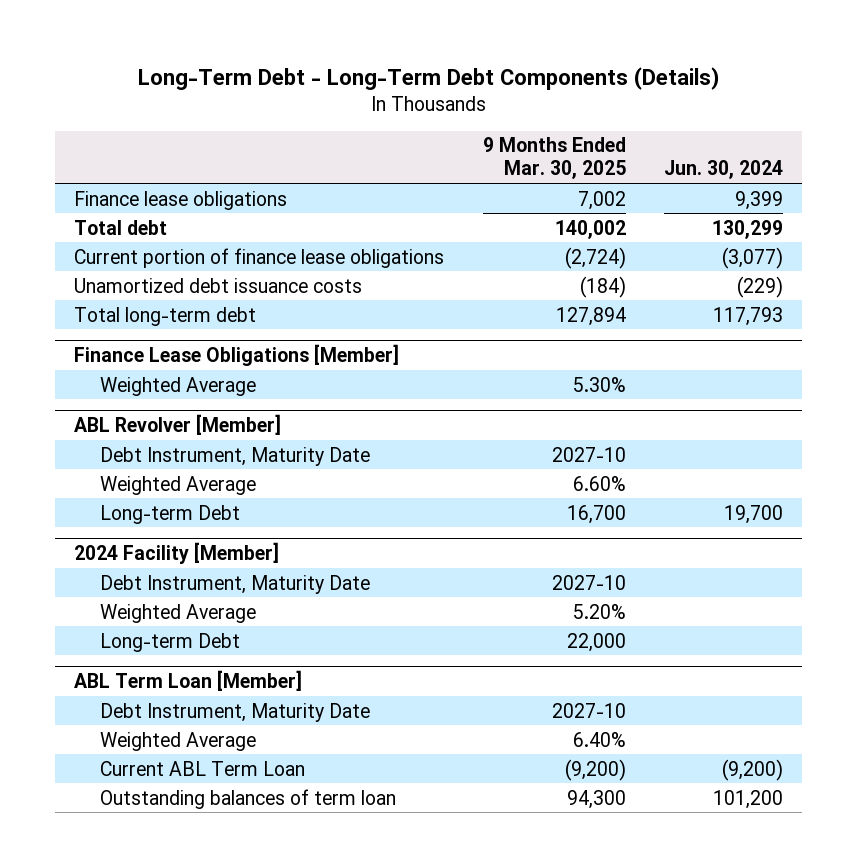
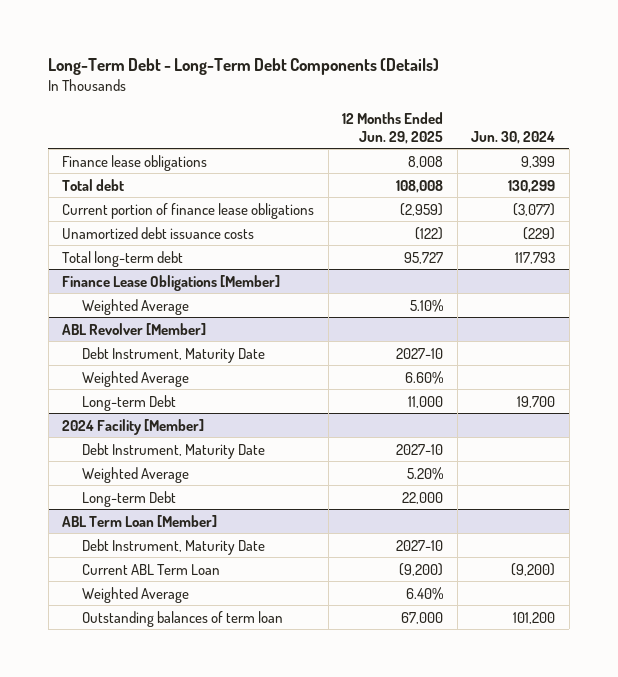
- | 9 Months Ended Mar. 30, 2025 | Jun. 30, 2024
+ | 12 Months Ended Jun. 29, 2025 | Jun. 30, 2024
@ ABL Term Loan [Member]
moved down: Weighted Average | 6.40% |

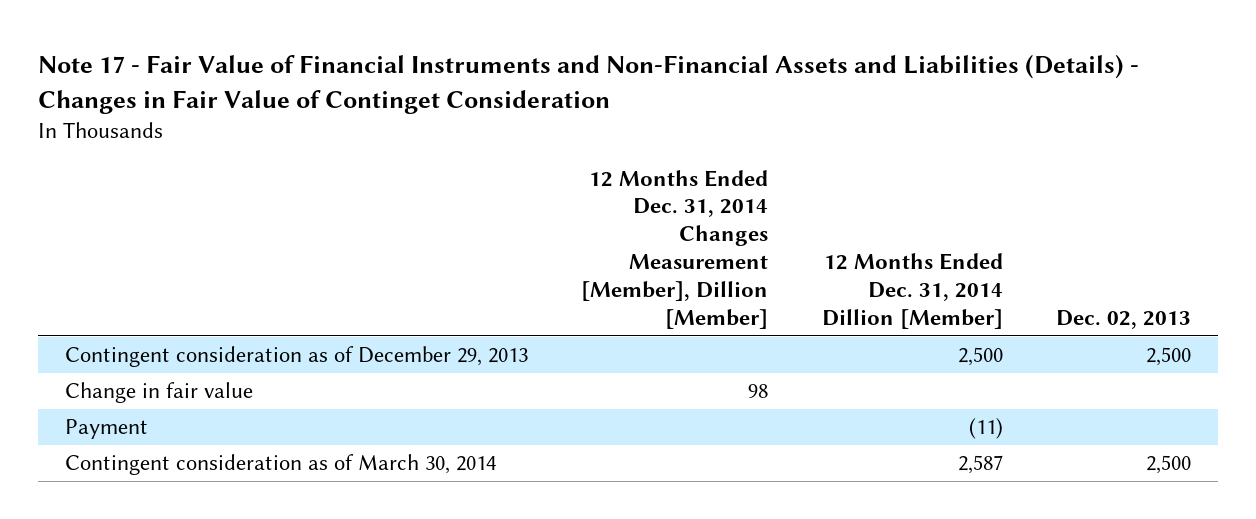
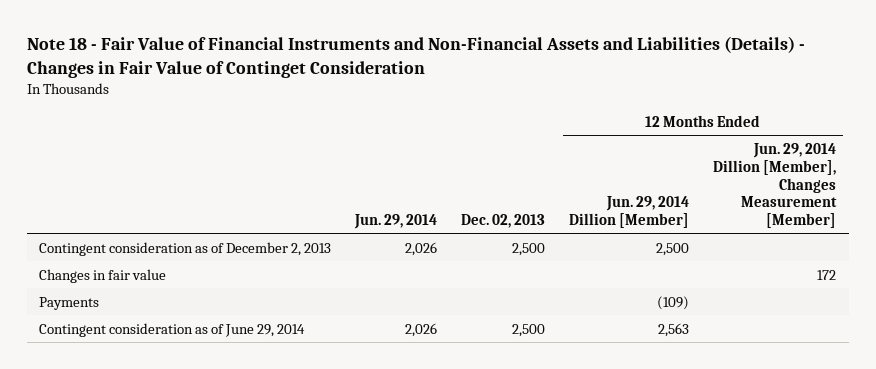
- Note 17 - Fair Value of Financial Instruments and Non-Financial Assets and Liabilities (Details) - Changes in Fair Value of Continget Consideration
+ Note 18 - Fair Value of Financial Instruments and Non-Financial Assets and Liabilities (Details) - Changes in Fair Value of Continget Consideration
- | 12 Months Ended Dec. 31, 2014 Changes Measurement [Member], Dillion [Member] | 12 Months Ended Dec. 31, 2014 Dillion [Member] | Dec. 02, 2013
+ | Jun. 29, 2014 | Dec. 02, 2013 | 12 Months Ended Jun. 29, 2014 Dillion [Member] | 12 Months Ended Jun. 29, 2014 Dillion [Member], Changes Measurement [Member]
- Contingent consideration as of December 29, 2013 | | 2,500 | 2,500
- Change in fair value | 98 | |
- Payment | | (11) |
- Contingent consideration as of March 30, 2014 | | 2,587 | 2,500
+ Contingent consideration as of December 2, 2013 | 2,026 | 2,500 | 2,500 |
+ Changes in fair value | | | | 172
+ Payments | | | (109) |
+ Contingent consideration as of June 29, 2014 | 2,026 | 2,500 | 2,563 |

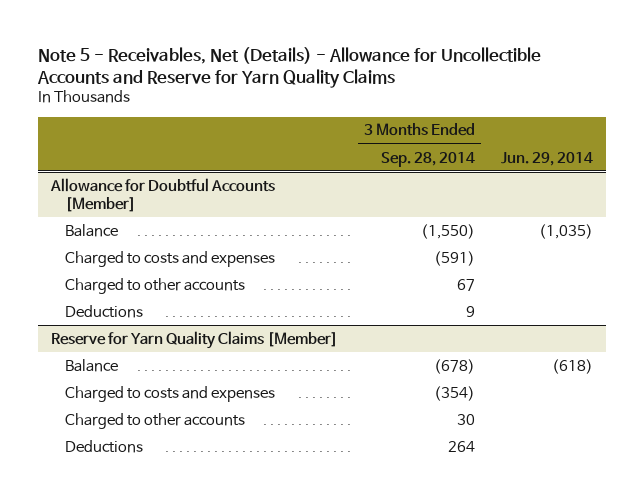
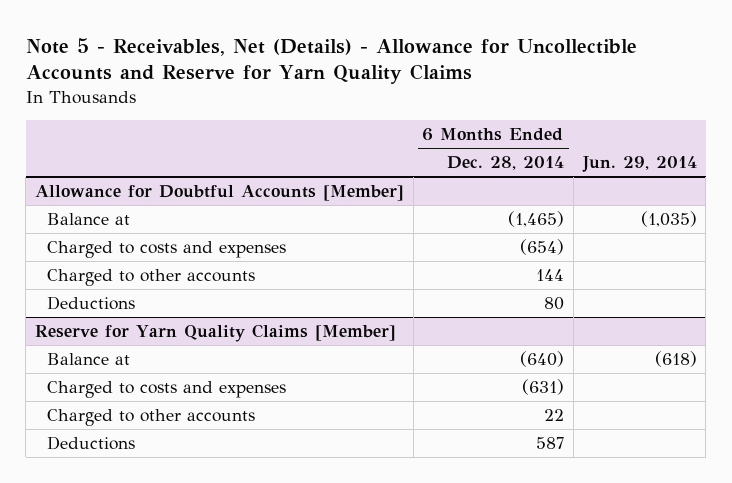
- | 3 Months Ended Sep. 28, 2014 | Jun. 29, 2014
+ | 6 Months Ended Dec. 28, 2014 | Jun. 29, 2014
@ Allowance for Doubtful Accounts [Member]
- Balance | (1,550) | (1,035)
+ Balance at | (1,465) | (1,035)
@ Reserve for Yarn Quality Claims [Member]
- Balance | (678) | (618)
+ Balance at | (640) | (618)

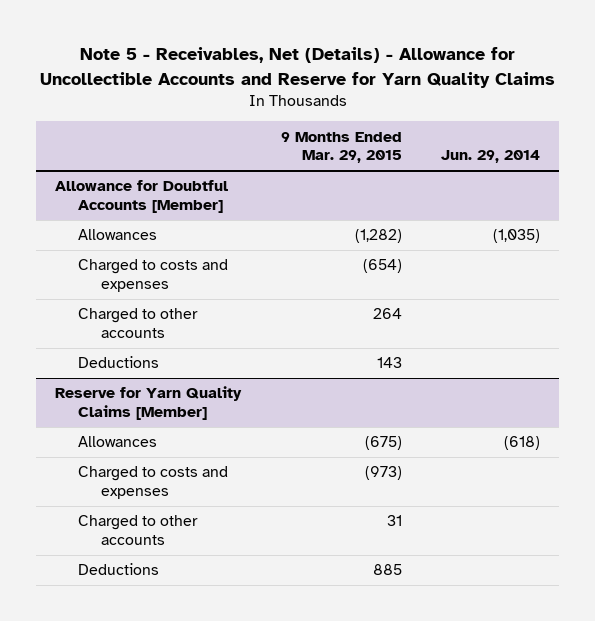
- | 6 Months Ended Dec. 28, 2014 | Jun. 29, 2014
+ | 9 Months Ended Mar. 29, 2015 | Jun. 29, 2014
@ Allowance for Doubtful Accounts [Member]
- Balance at | (1,465) | (1,035)
+ Allowances | (1,282) | (1,035)
@ Reserve for Yarn Quality Claims [Member]
- Balance at | (640) | (618)
+ Allowances | (675) | (618)

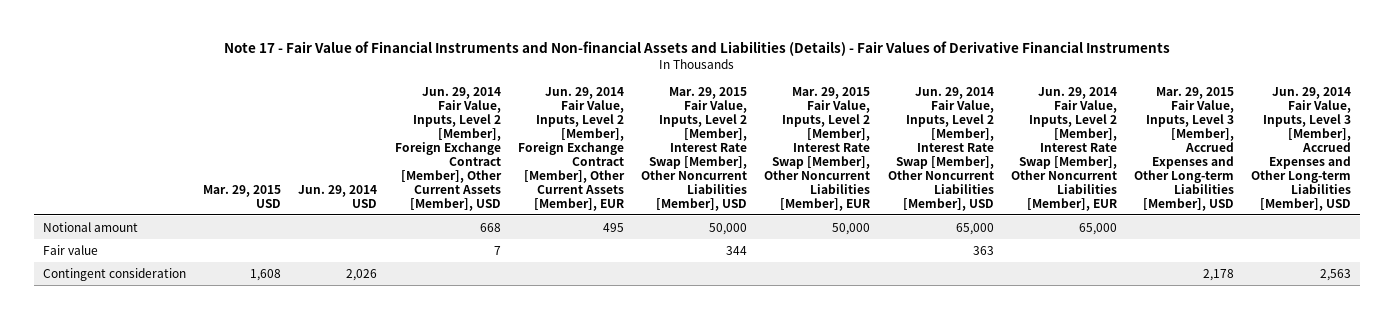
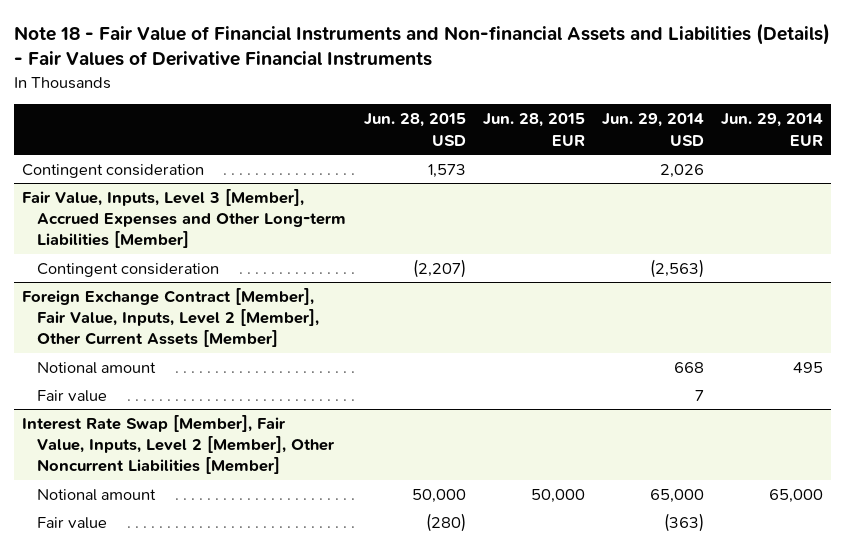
- Note 17 - Fair Value of Financial Instruments and Non-financial Assets and Liabilities (Details) - Fair Values of Derivative Financial Instruments
+ Note 18 - Fair Value of Financial Instruments and Non-financial Assets and Liabilities (Details) - Fair Values of Derivative Financial Instruments
- | Mar. 29, 2015 USD | Jun. 29, 2014 USD | Jun. 29, 2014 Fair Value, Inputs, Level 2 [Member], Foreign Exchange Contract [Member], Other Current Assets [Member], USD | Jun. 29, 2014 Fair Value, Inputs, Level 2 [Member], Foreign Exchange Contract [Member], Other Current Assets [Member], EUR | Mar. 29, 2015 Fair Value, Inputs, Level 2 [Member], Interest Rate Swap [Member], Other Noncurrent Liabilities [Member], USD | Mar. 29, 2015 Fair Value, Inputs, Level 2 [Member], Interest Rate Swap [Member], Other Noncurrent Liabilities [Member], EUR | Jun. 29, 2014 Fair Value, Inputs, Level 2 [Member], Interest Rate Swap [Member], Other Noncurrent Liabilities [Member], USD | Jun. 29, 2014 Fair Value, Inputs, Level 2 [Member], Interest Rate Swap [Member], Other Noncurrent Liabilities [Member], EUR | Mar. 29, 2015 Fair Value, Inputs, Level 3 [Member], Accrued Expenses and Other Long-term Liabilities [Member], USD | Jun. 29, 2014 Fair Value, Inputs, Level 3 [Member], Accrued Expenses and Other Long-term Liabilities [Member], USD
+ | Jun. 28, 2015 USD | Jun. 28, 2015 EUR | Jun. 29, 2014 USD | Jun. 29, 2014 EUR
- Notional amount | | | 668 | 495 | 50,000 | 50,000 | 65,000 | 65,000 | |
- Fair value | | | 7 | | 344 | | 363 | | |
+ Fair Value, Inputs, Level 3 [Member], Accrued Expenses and Other Long-term Liabilities [Member]
+ Contingent consideration | (2,207) | | (2,563) |
+ Foreign Exchange Contract [Member], Fair Value, Inputs, Level 2 [Member], Other Current Assets [Member]
+ Notional amount | | | 668 | 495
+ Fair value | | | 7 |
+ Interest Rate Swap [Member], Fair Value, Inputs, Level 2 [Member], Other Noncurrent Liabilities [Member]
+ Notional amount | 50,000 | 50,000 | 65,000 | 65,000
+ Fair value | (280) | | (363) |

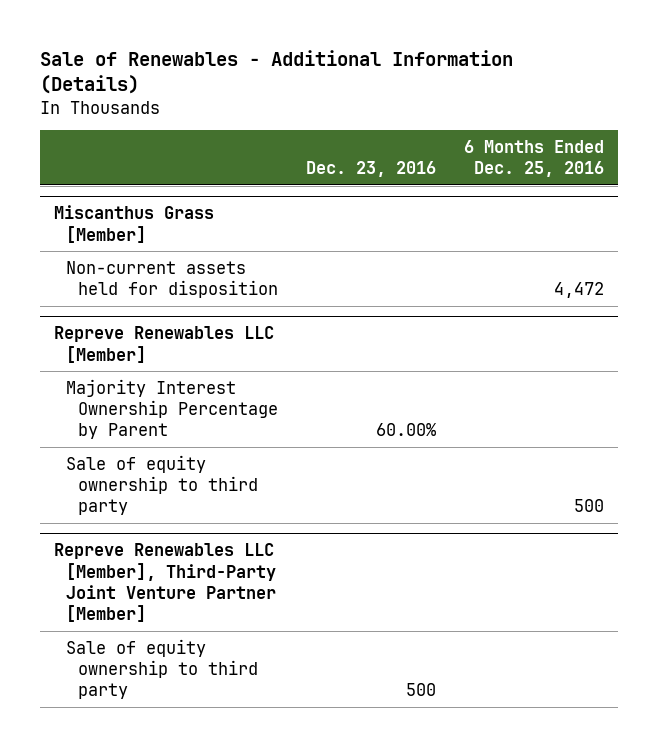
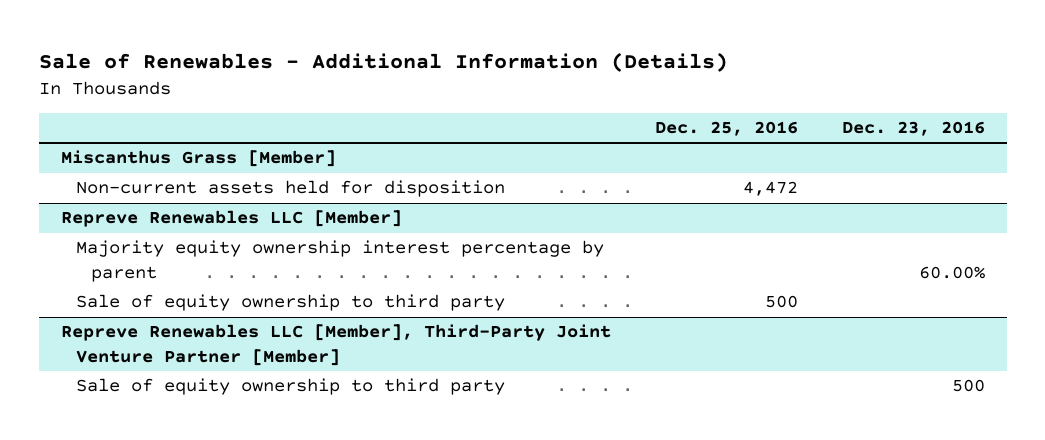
- | Dec. 23, 2016 | 6 Months Ended Dec. 25, 2016
+ | Dec. 25, 2016 | Dec. 23, 2016
@ Repreve Renewables LLC [Member]
- Majority Interest Ownership Percentage by Parent | 60.00% |
+ Majority equity ownership interest percentage by parent | | 60.00%

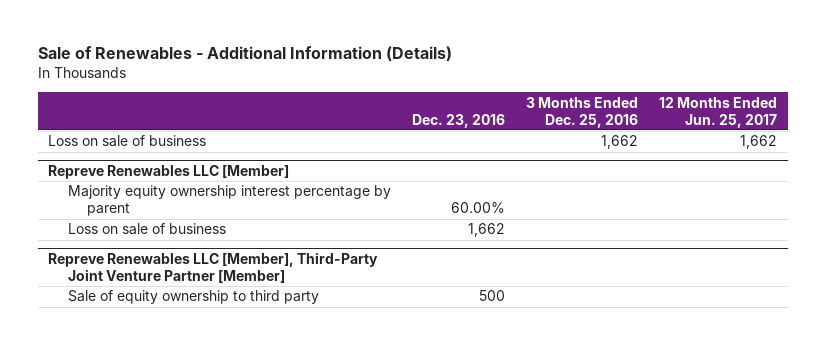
- | Dec. 25, 2016 | Dec. 23, 2016
+ | Dec. 23, 2016 | 3 Months Ended Dec. 25, 2016 | 12 Months Ended Jun. 25, 2017
- Miscanthus Grass [Member]
- Non-current assets held for disposition | 4,472 |
+ Loss on sale of business | | 1,662 | 1,662
@ Repreve Renewables LLC [Member]
- Sale of equity ownership to third party | 500 |
+ Loss on sale of business | 1,662 | |

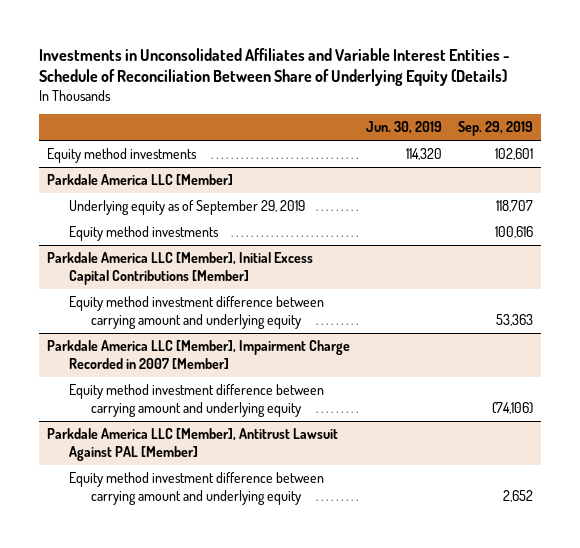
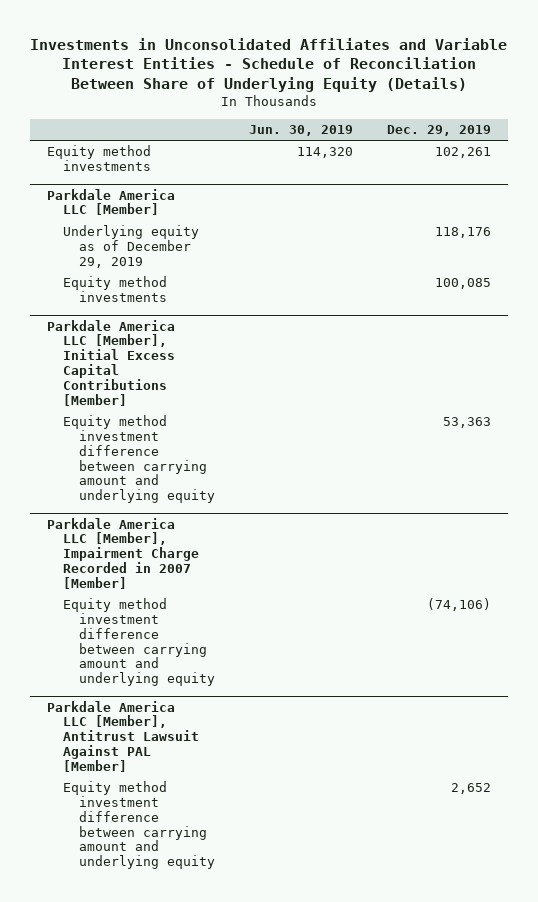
- | Jun. 30, 2019 | Sep. 29, 2019
+ | Jun. 30, 2019 | Dec. 29, 2019
@ Parkdale America LLC [Member]
- Underlying equity as of September 29, 2019 | | 118,707
+ Underlying equity as of December 29, 2019 | | 118,176

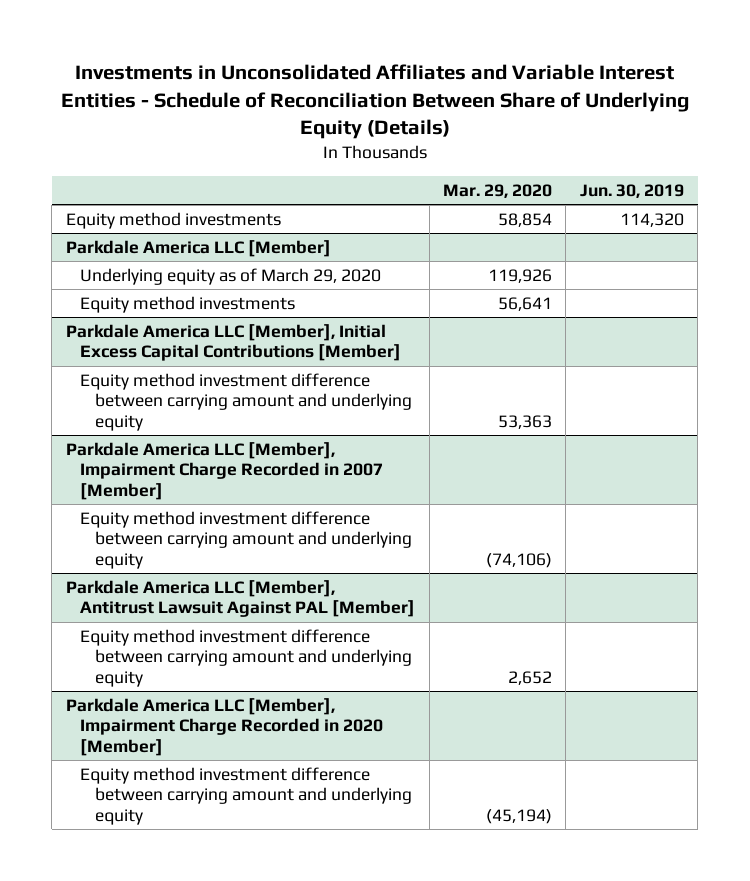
- | Jun. 30, 2019 | Dec. 29, 2019
+ | Mar. 29, 2020 | Jun. 30, 2019
@ Parkdale America LLC [Member]
- Underlying equity as of December 29, 2019 | | 118,176
+ Underlying equity as of March 29, 2020 | 119,926 |
+ Parkdale America LLC [Member], Impairment Charge Recorded in 2020 [Member]
+ Equity method investment difference between carrying amount and underlying equity | (45,194) |

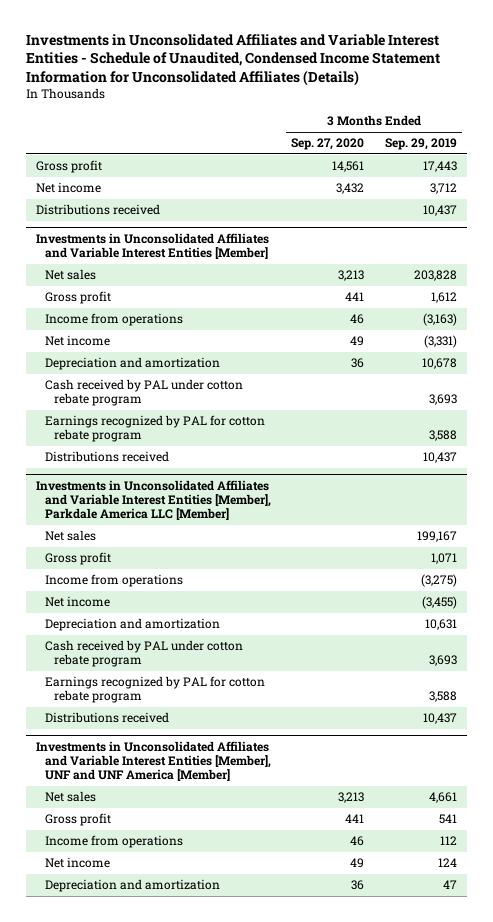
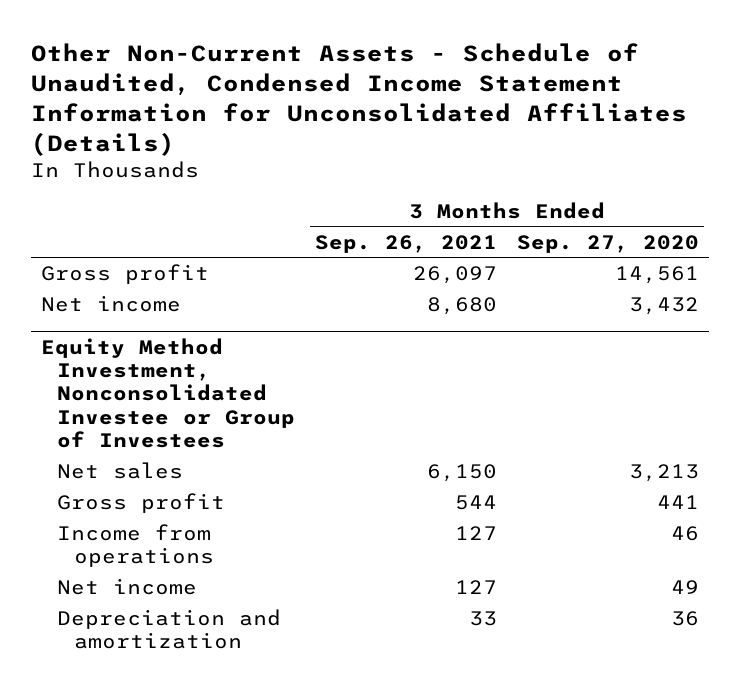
- Investments in Unconsolidated Affiliates and Variable Interest Entities - Schedule of Unaudited, Condensed Income Statement Information for Unconsolidated Affiliates (Details)
+ Other Non-Current Assets - Schedule of Unaudited, Condensed Income Statement Information for Unconsolidated Affiliates (Details)
- | 3 Months Ended Sep. 27, 2020 | 3 Months Ended Sep. 29, 2019
+ | 3 Months Ended Sep. 26, 2021 | 3 Months Ended Sep. 27, 2020
- Distributions received | | 10,437
- Investments in Unconsolidated Affiliates and Variable Interest Entities [Member]
+ Equity Method Investment, Nonconsolidated Investee or Group of Investees
- Cash received by PAL under cotton rebate program | | 3,693
- Earnings recognized by PAL for cotton rebate program | | 3,588
- Distributions received | | 10,437
- Investments in Unconsolidated Affiliates and Variable Interest Entities [Member], Parkdale America LLC [Member]
- Net sales | | 199,167
- Gross profit | | 1,071
- Income from operations | | (3,275)
- Net income | | (3,455)
- Depreciation and amortization | | 10,631
- Cash received by PAL under cotton rebate program | | 3,693
- Earnings recognized by PAL for cotton rebate program | | 3,588
- Distributions received | | 10,437
- Investments in Unconsolidated Affiliates and Variable Interest Entities [Member], UNF and UNF America [Member]
- Net sales | 3,213 | 4,661
- Gross profit | 441 | 541
- Income from operations | 46 | 112
- Net income | 49 | 124
- Depreciation and amortization | 36 | 47

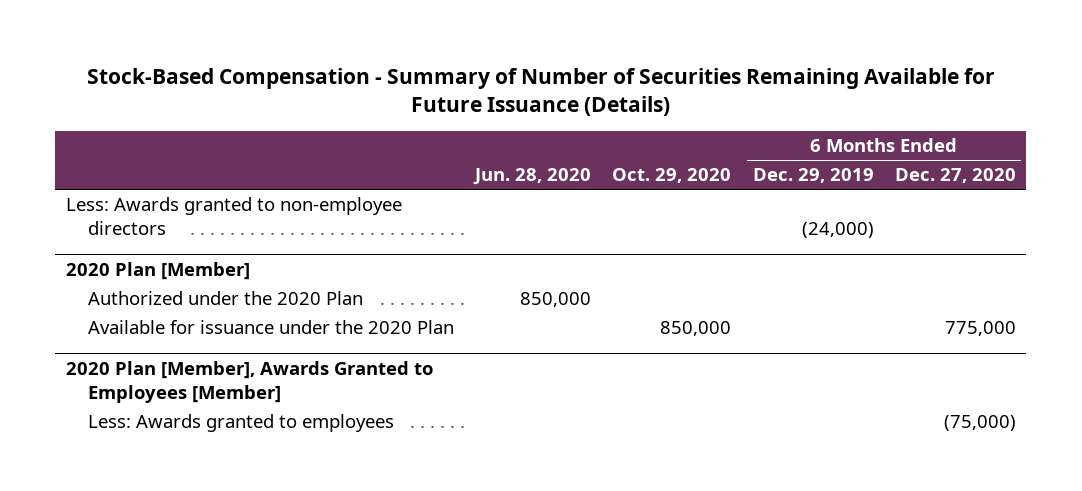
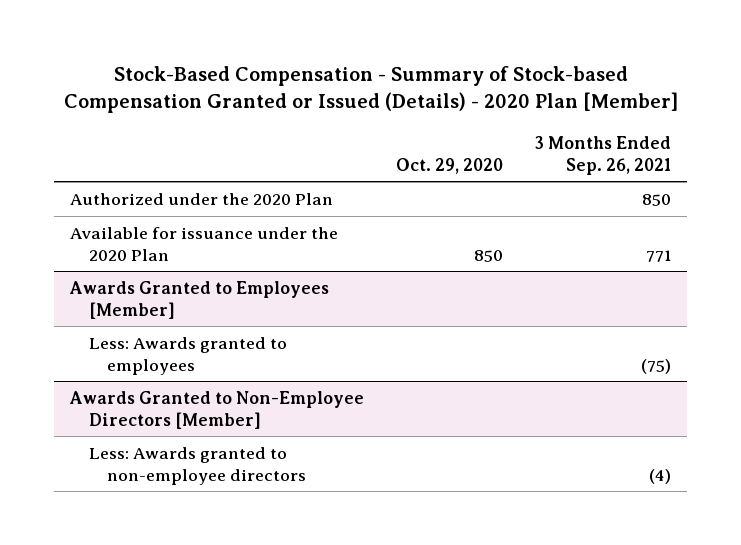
- Stock-Based Compensation - Summary of Number of Securities Remaining Available for Future Issuance (Details)
+ Stock-Based Compensation - Summary of Stock-based Compensation Granted or Issued (Details) - 2020 Plan [Member]
- | Jun. 28, 2020 | Oct. 29, 2020 | 6 Months Ended Dec. 29, 2019 | 6 Months Ended Dec. 27, 2020
+ | Oct. 29, 2020 | 3 Months Ended Sep. 26, 2021
- Less: Awards granted to non-employee directors | | | (24,000) |
- 2020 Plan [Member]
- Authorized under the 2020 Plan | 850,000 | | |
- Available for issuance under the 2020 Plan | | 850,000 | | 775,000
- 2020 Plan [Member], Awards Granted to Employees [Member]
+ Authorized under the 2020 Plan | | 850
+ Available for issuance under the 2020 Plan | 850 | 771
+ Awards Granted to Employees [Member]
+ Awards Granted to Non-Employee Directors [Member]
+ Less: Awards granted to non-employee directors | | (4)

